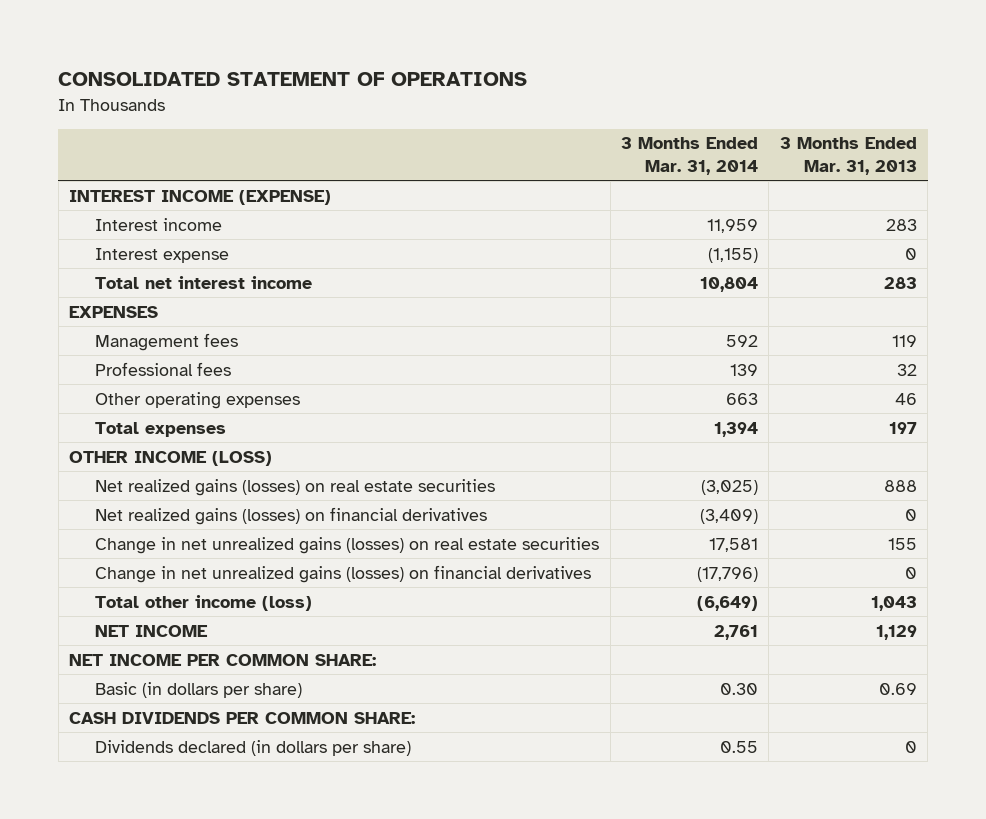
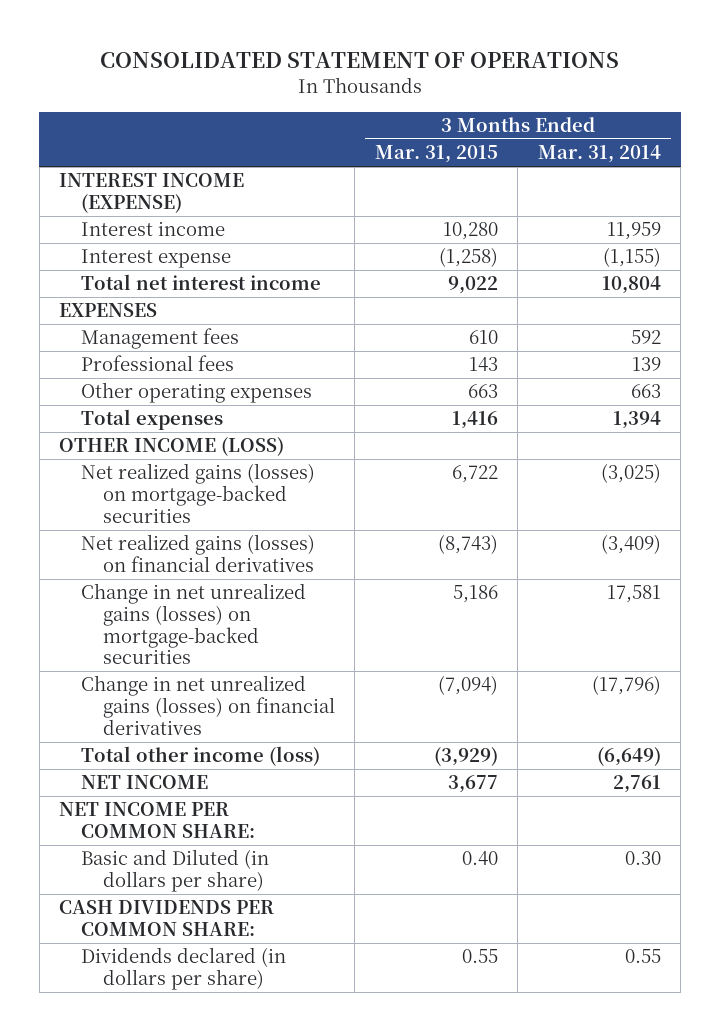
- | 3 Months Ended Mar. 31, 2014 | 3 Months Ended Mar. 31, 2013
+ | 3 Months Ended Mar. 31, 2015 | 3 Months Ended Mar. 31, 2014
- Net realized gains (losses) on real estate securities | (3,025) | 888
+ Net realized gains (losses) on mortgage-backed securities | 6,722 | (3,025)
- Change in net unrealized gains (losses) on real estate securities | 17,581 | 155
+ Change in net unrealized gains (losses) on mortgage-backed securities | 5,186 | 17,581
- Basic (in dollars per share) | 0.30 | 0.69
+ Basic and Diluted (in dollars per share) | 0.40 | 0.30

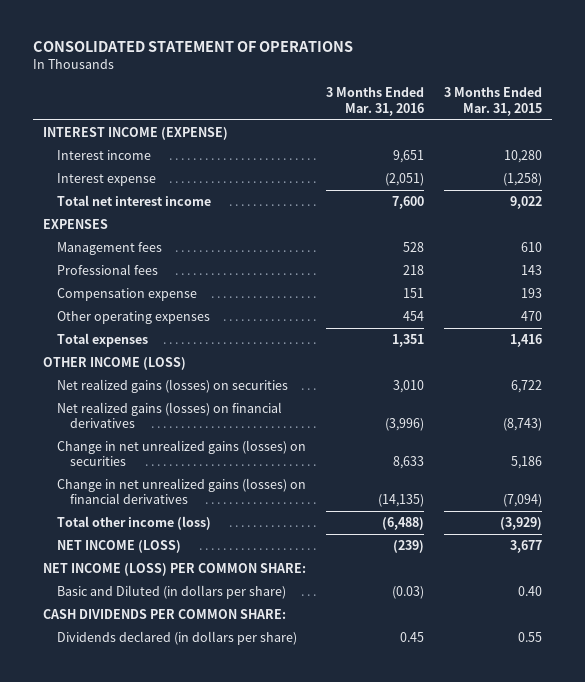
- | 3 Months Ended Mar. 31, 2015 | 3 Months Ended Mar. 31, 2014
+ | 3 Months Ended Mar. 31, 2016 | 3 Months Ended Mar. 31, 2015
- Other operating expenses | 663 | 663
+ Compensation expense | 151 | 193
+ Other operating expenses | 454 | 470
- Net realized gains (losses) on mortgage-backed securities | 6,722 | (3,025)
+ Net realized gains (losses) on securities | 3,010 | 6,722
- Change in net unrealized gains (losses) on mortgage-backed securities | 5,186 | 17,581
+ Change in net unrealized gains (losses) on securities | 8,633 | 5,186
- NET INCOME | 3,677 | 2,761
- NET INCOME PER COMMON SHARE:
+ NET INCOME (LOSS) | (239) | 3,677
+ NET INCOME (LOSS) PER COMMON SHARE:

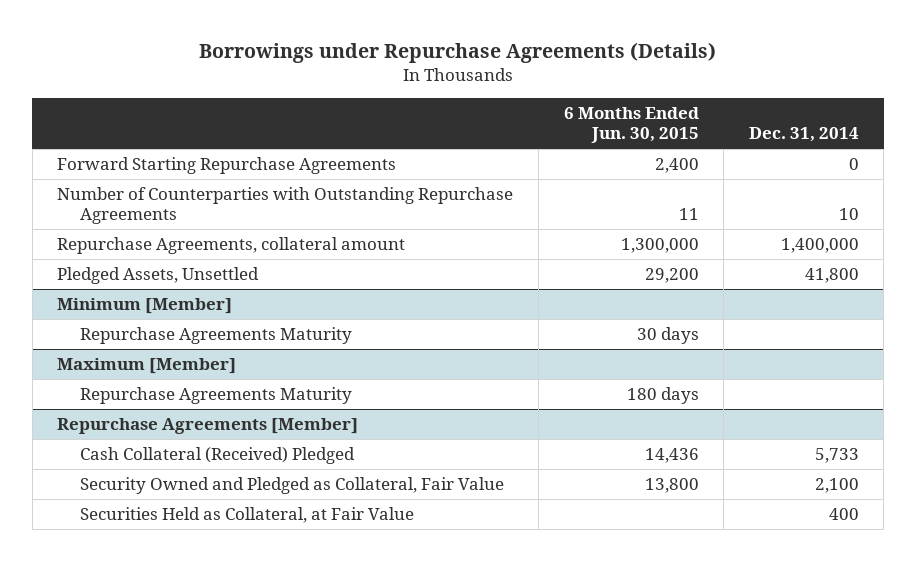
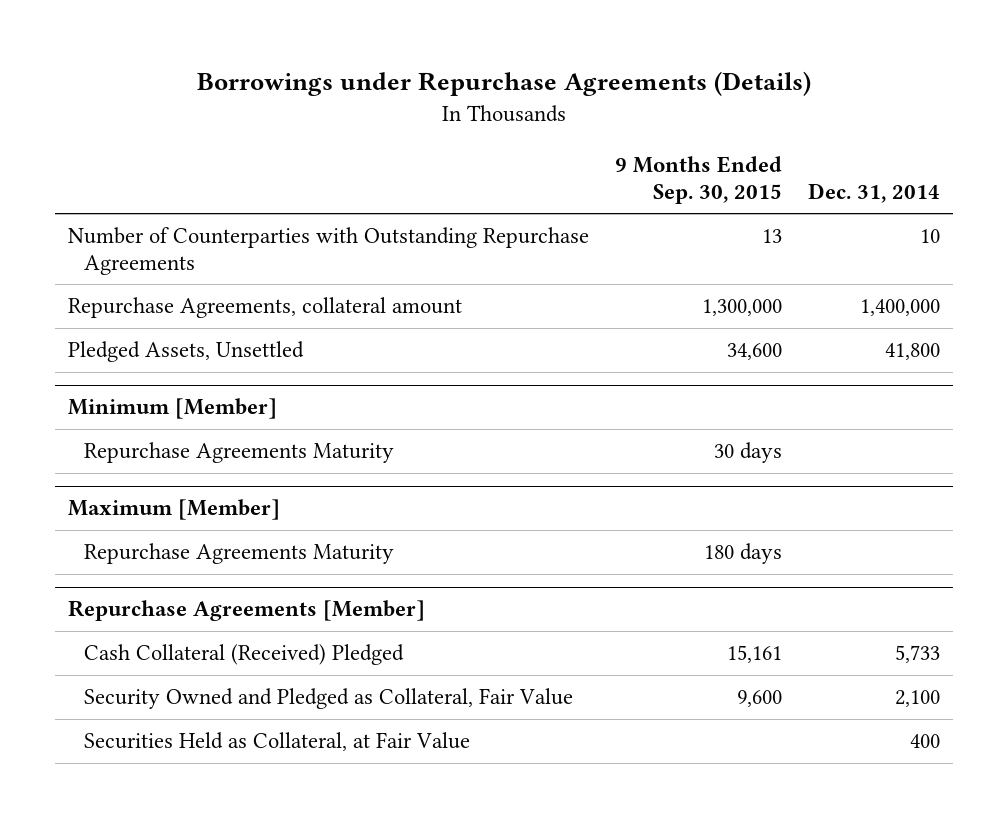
- | 6 Months Ended Jun. 30, 2015 | Dec. 31, 2014
+ | 9 Months Ended Sep. 30, 2015 | Dec. 31, 2014
- Forward Starting Repurchase Agreements | 2,400 | 0

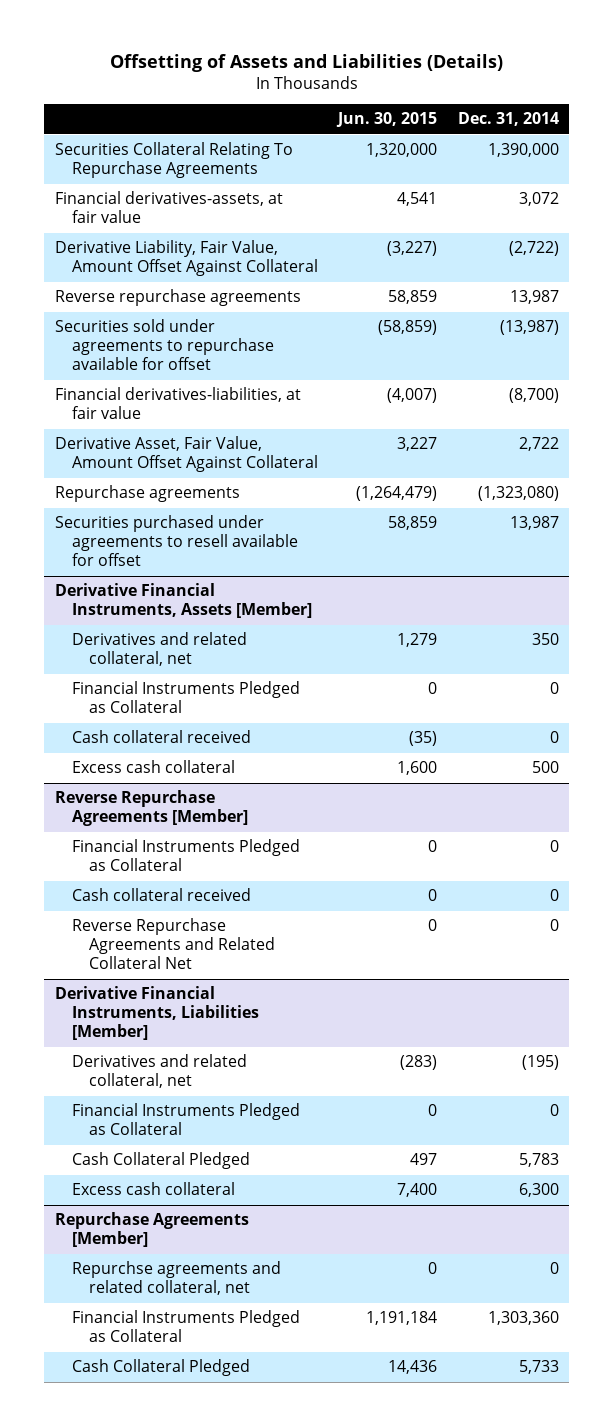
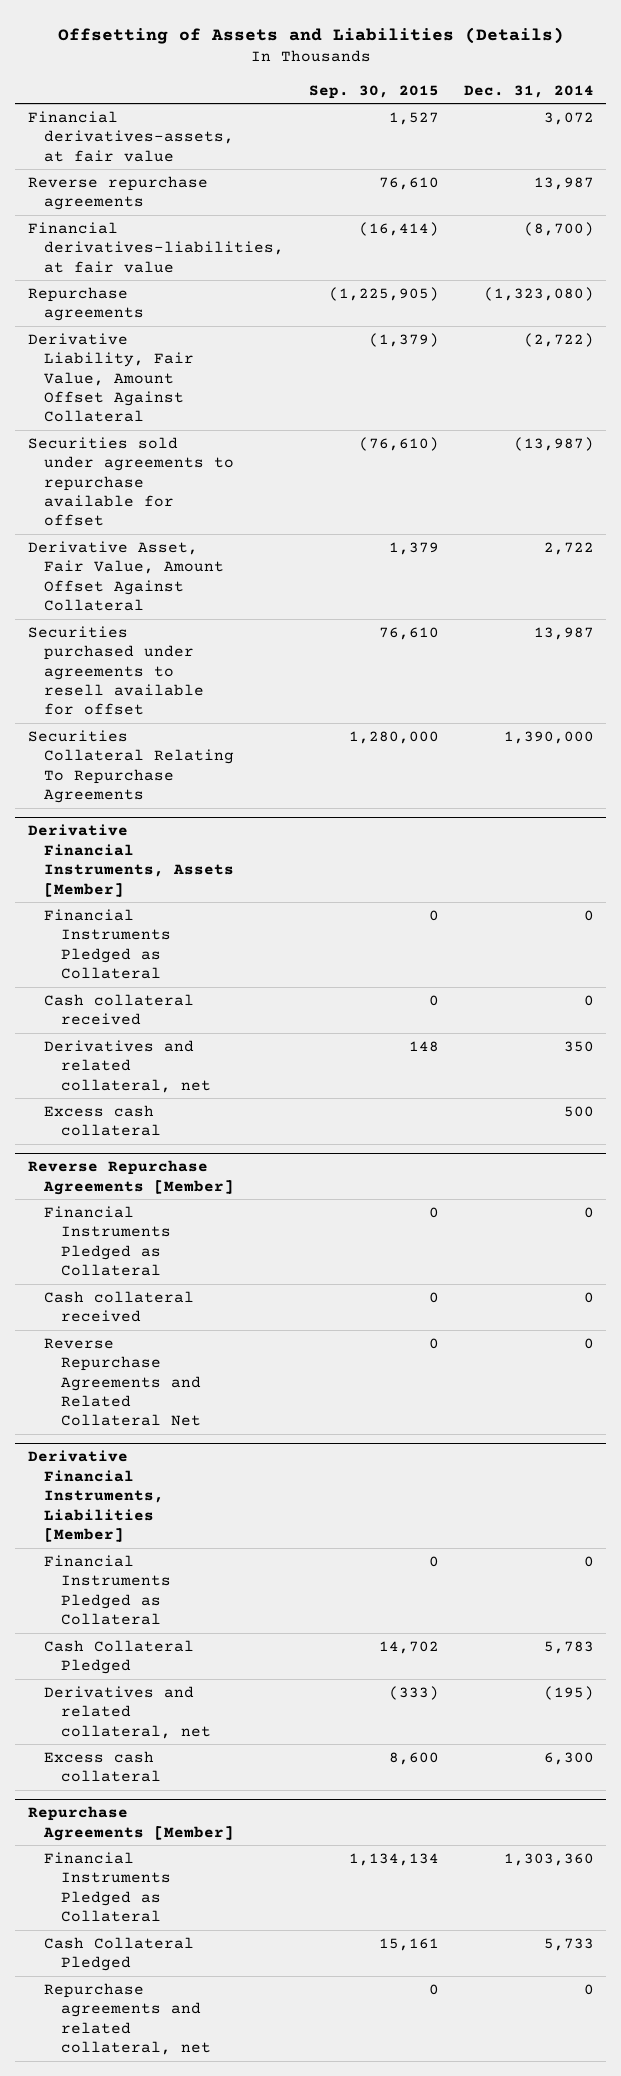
- | Jun. 30, 2015 | Dec. 31, 2014
+ | Sep. 30, 2015 | Dec. 31, 2014
moved down: Derivative Liability, Fair Value, Amount Offset Against Collateral | (1,379) | (2,722)
moved down: Securities sold under agreements to repurchase available for offset | (76,610) | (13,987)
moved down: Derivative Asset, Fair Value, Amount Offset Against Collateral | 1,379 | 2,722
moved down: Securities Collateral Relating To Repurchase Agreements | 1,280,000 | 1,390,000
@ Derivative Financial Instruments, Assets [Member]
moved down: Derivatives and related collateral, net | 148 | 350
@ Derivative Financial Instruments, Liabilities [Member]
moved down: Derivatives and related collateral, net | (333) | (195)
@ Repurchase Agreements [Member]
- Repurchse agreements and related collateral, net | 0 | 0
+ Repurchase agreements and related collateral, net | 0 | 0

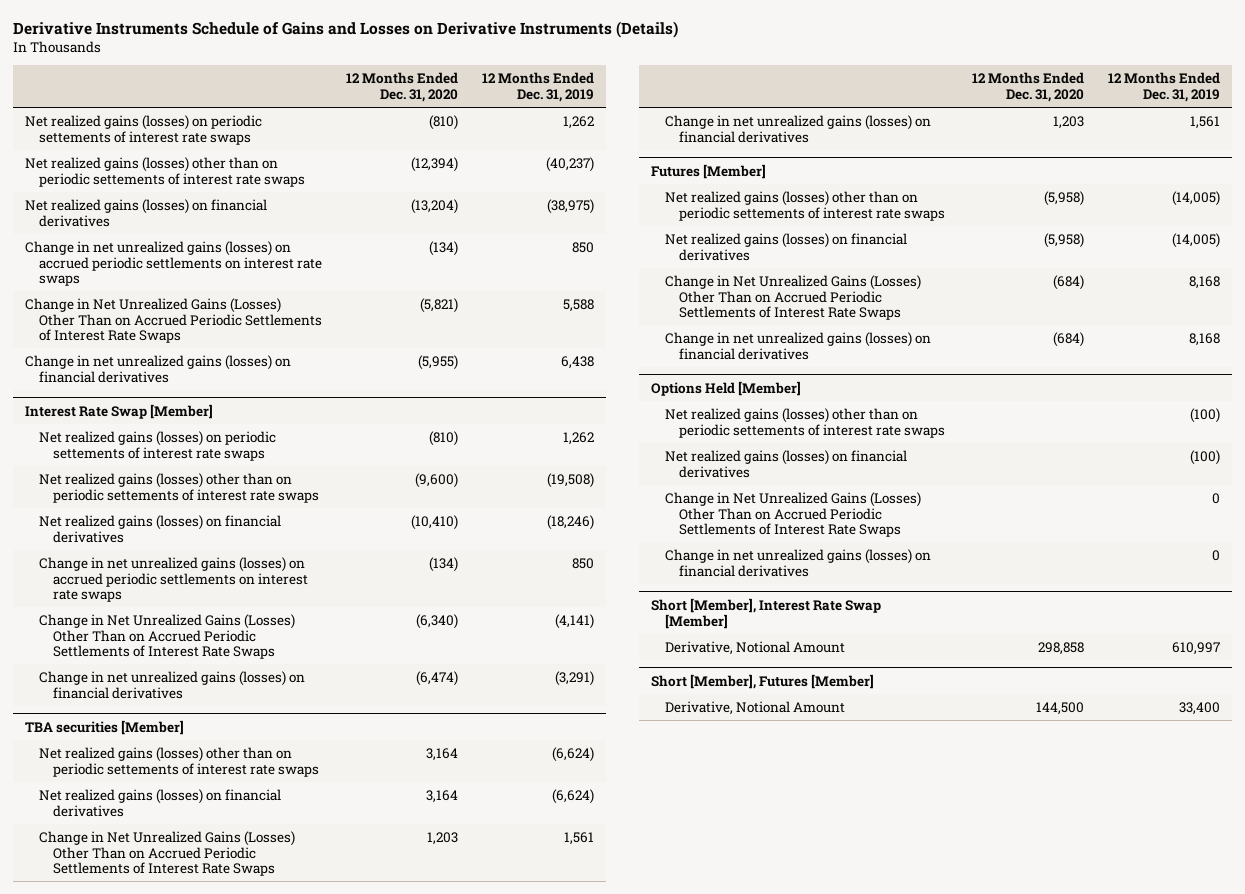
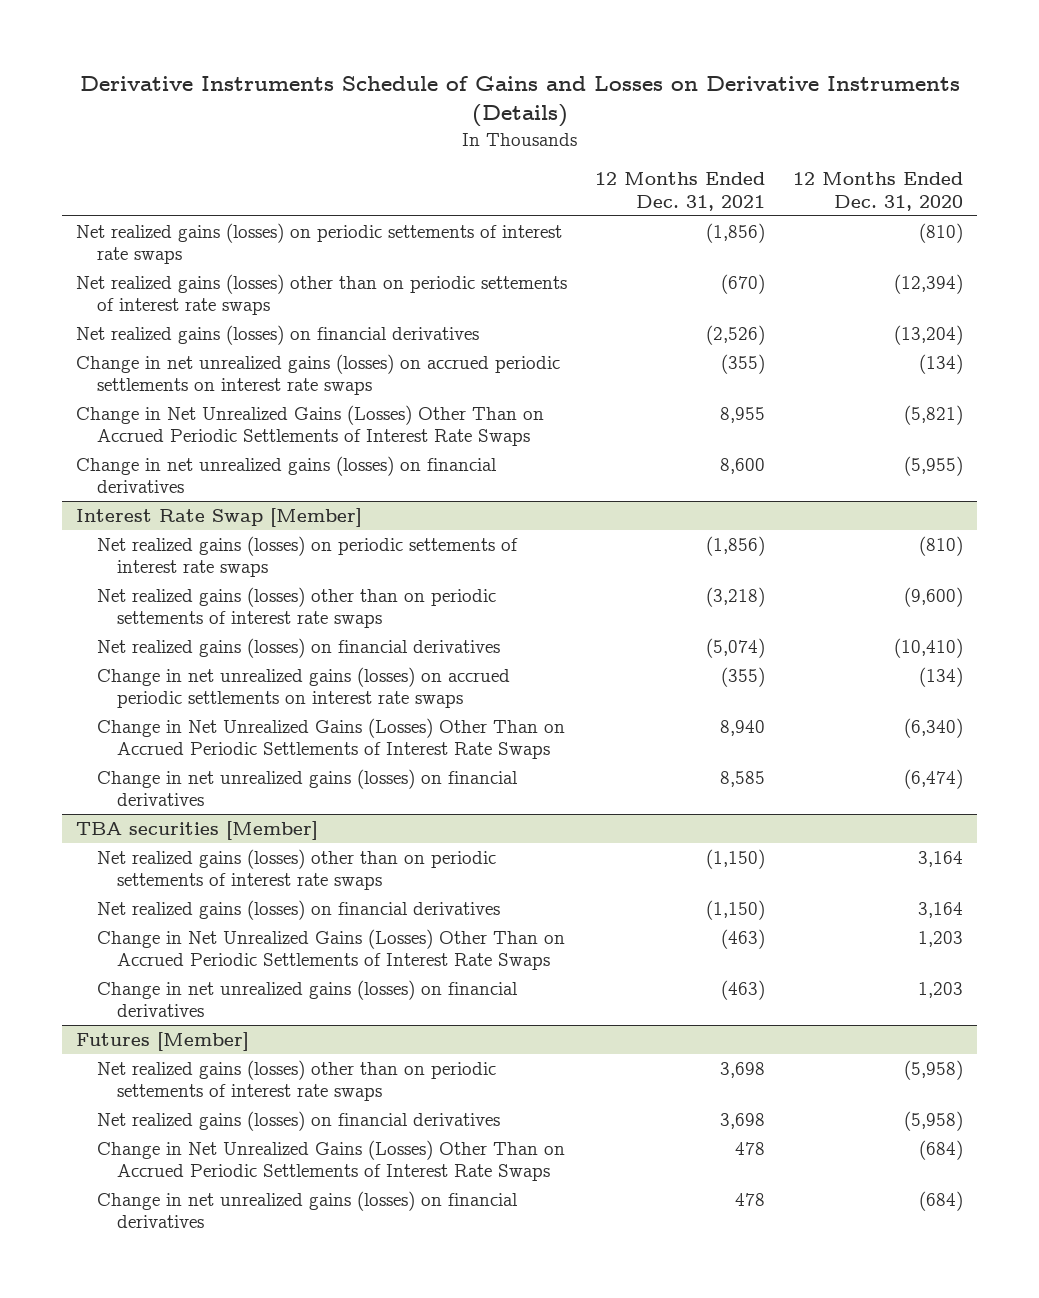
- | 12 Months Ended Dec. 31, 2020 | 12 Months Ended Dec. 31, 2019
+ | 12 Months Ended Dec. 31, 2021 | 12 Months Ended Dec. 31, 2020
- Options Held [Member]
- Net realized gains (losses) other than on periodic settements of interest rate swaps | | (100)
- Net realized gains (losses) on financial derivatives | | (100)
- Change in Net Unrealized Gains (Losses) Other Than on Accrued Periodic Settlements of Interest Rate Swaps | | 0
- Change in net unrealized gains (losses) on financial derivatives | | 0
- Short [Member], Interest Rate Swap [Member]
- Derivative, Notional Amount | 298,858 | 610,997
- Short [Member], Futures [Member]
- Derivative, Notional Amount | 144,500 | 33,400

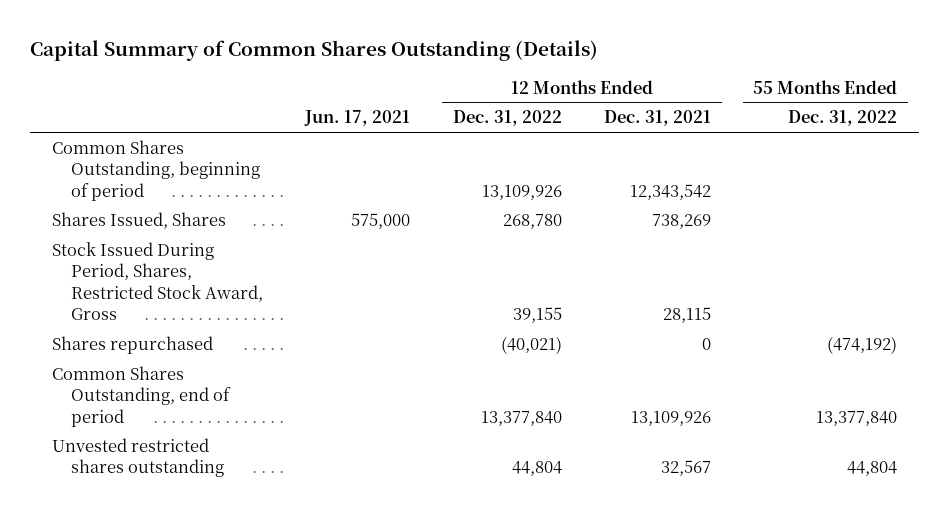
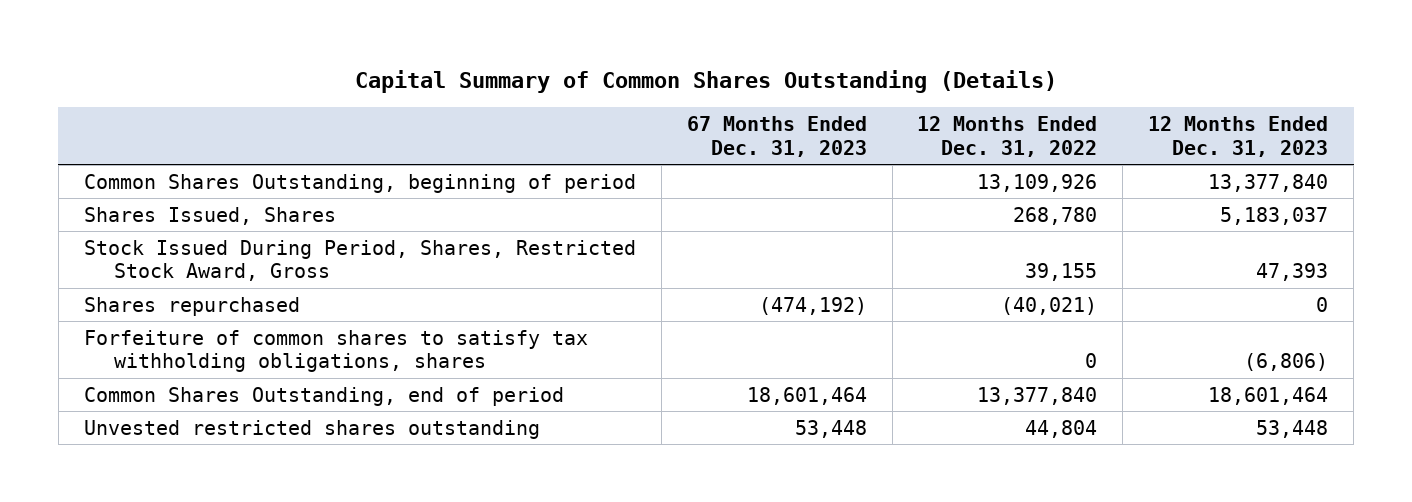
- | Jun. 17, 2021 | 12 Months Ended Dec. 31, 2022 | 12 Months Ended Dec. 31, 2021 | 55 Months Ended Dec. 31, 2022
+ | 67 Months Ended Dec. 31, 2023 | 12 Months Ended Dec. 31, 2022 | 12 Months Ended Dec. 31, 2023
+ Forfeiture of common shares to satisfy tax withholding obligations, shares | | 0 | (6,806)

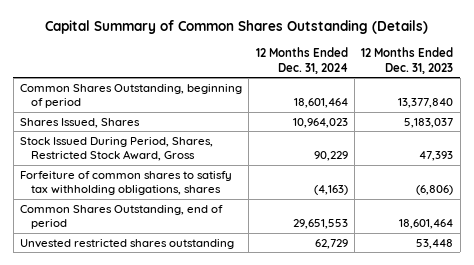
- | 67 Months Ended Dec. 31, 2023 | 12 Months Ended Dec. 31, 2022 | 12 Months Ended Dec. 31, 2023
+ | 12 Months Ended Dec. 31, 2024 | 12 Months Ended Dec. 31, 2023
- Shares repurchased | (474,192) | (40,021) | 0

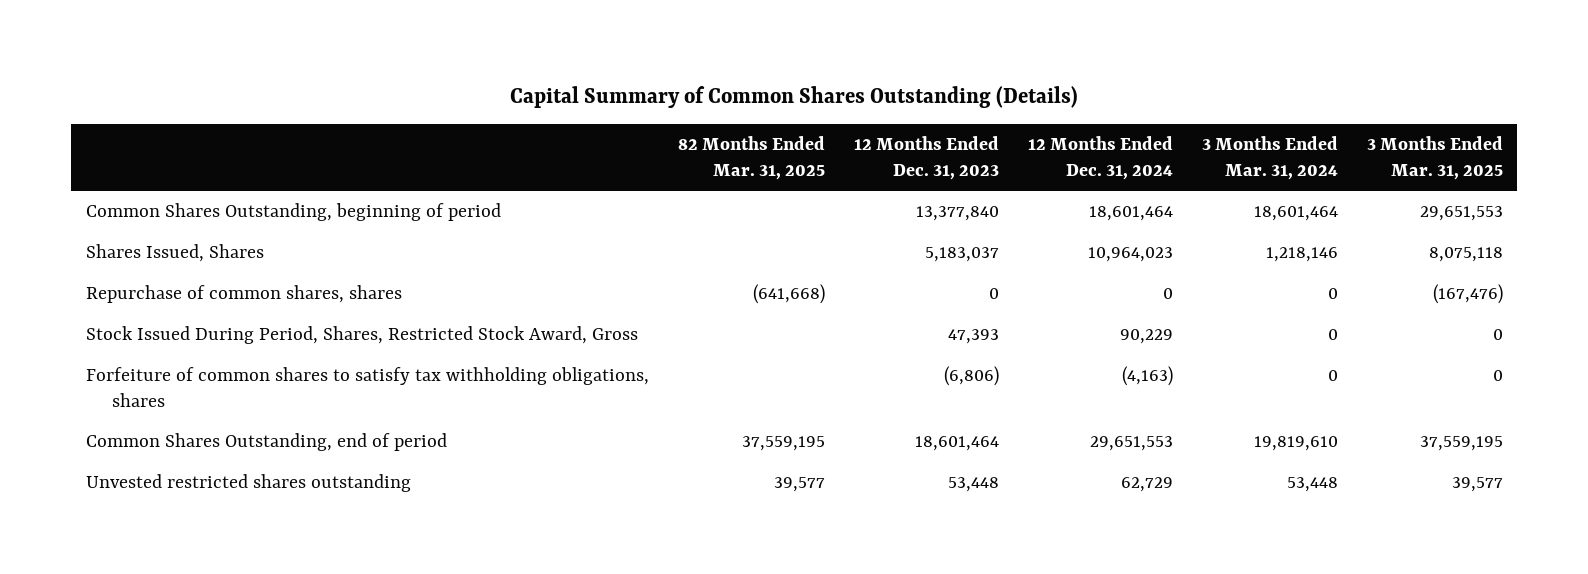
- | 12 Months Ended Dec. 31, 2024 | 12 Months Ended Dec. 31, 2023
+ | 82 Months Ended Mar. 31, 2025 | 12 Months Ended Dec. 31, 2023 | 12 Months Ended Dec. 31, 2024 | 3 Months Ended Mar. 31, 2024 | 3 Months Ended Mar. 31, 2025
+ Repurchase of common shares, shares | (641,668) | 0 | 0 | 0 | (167,476)

